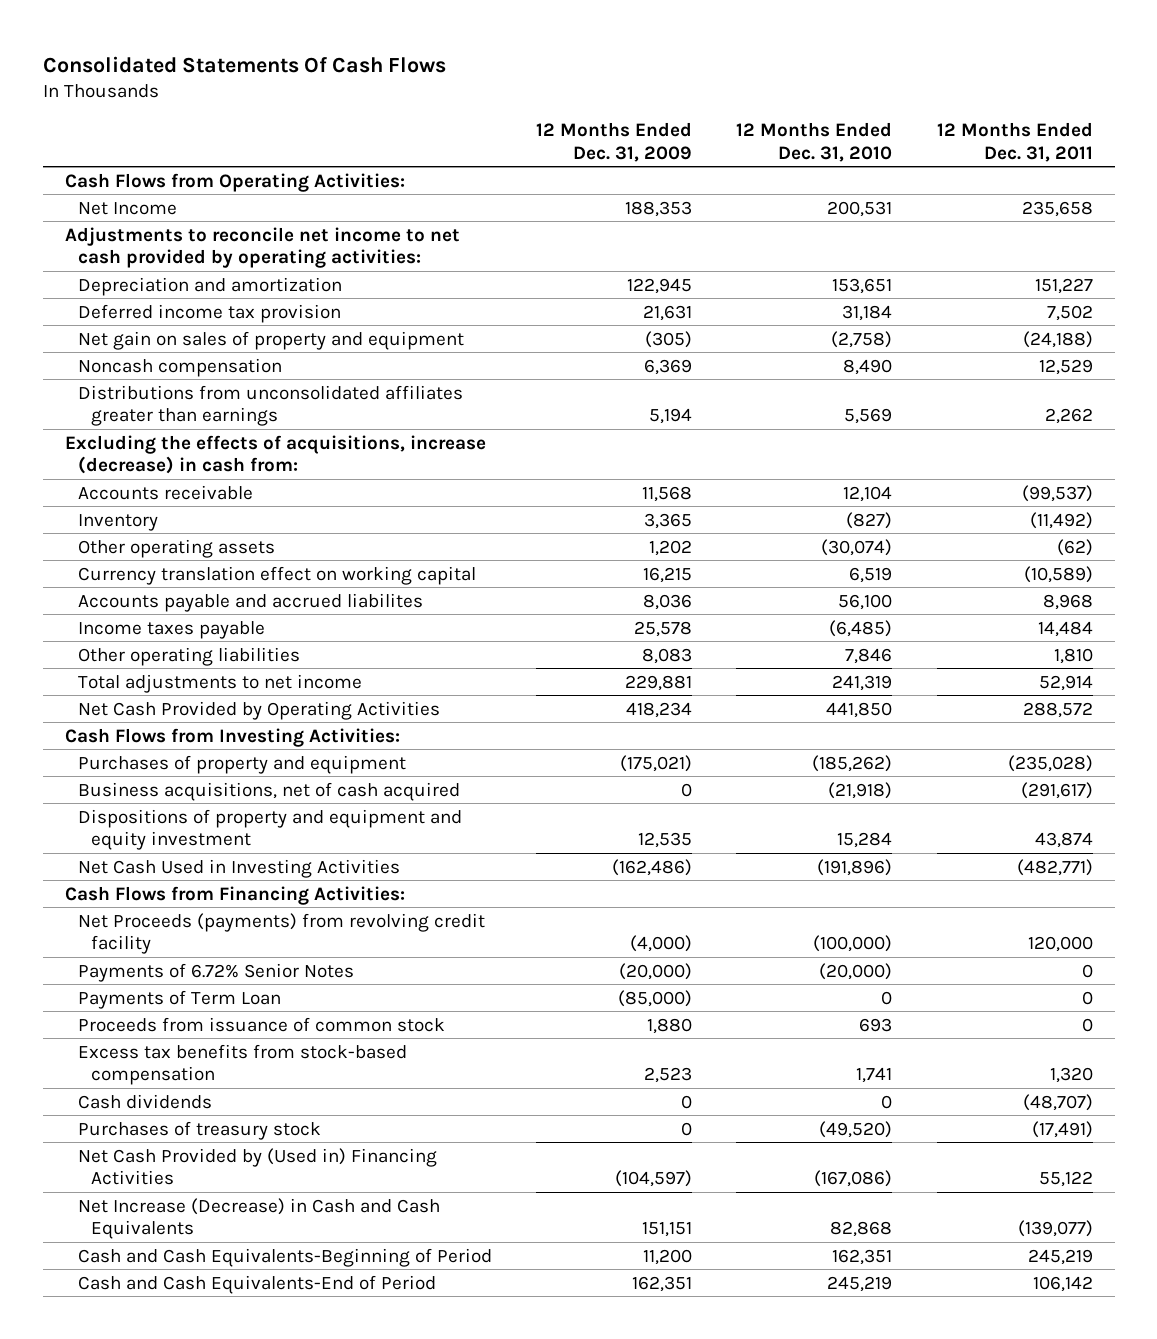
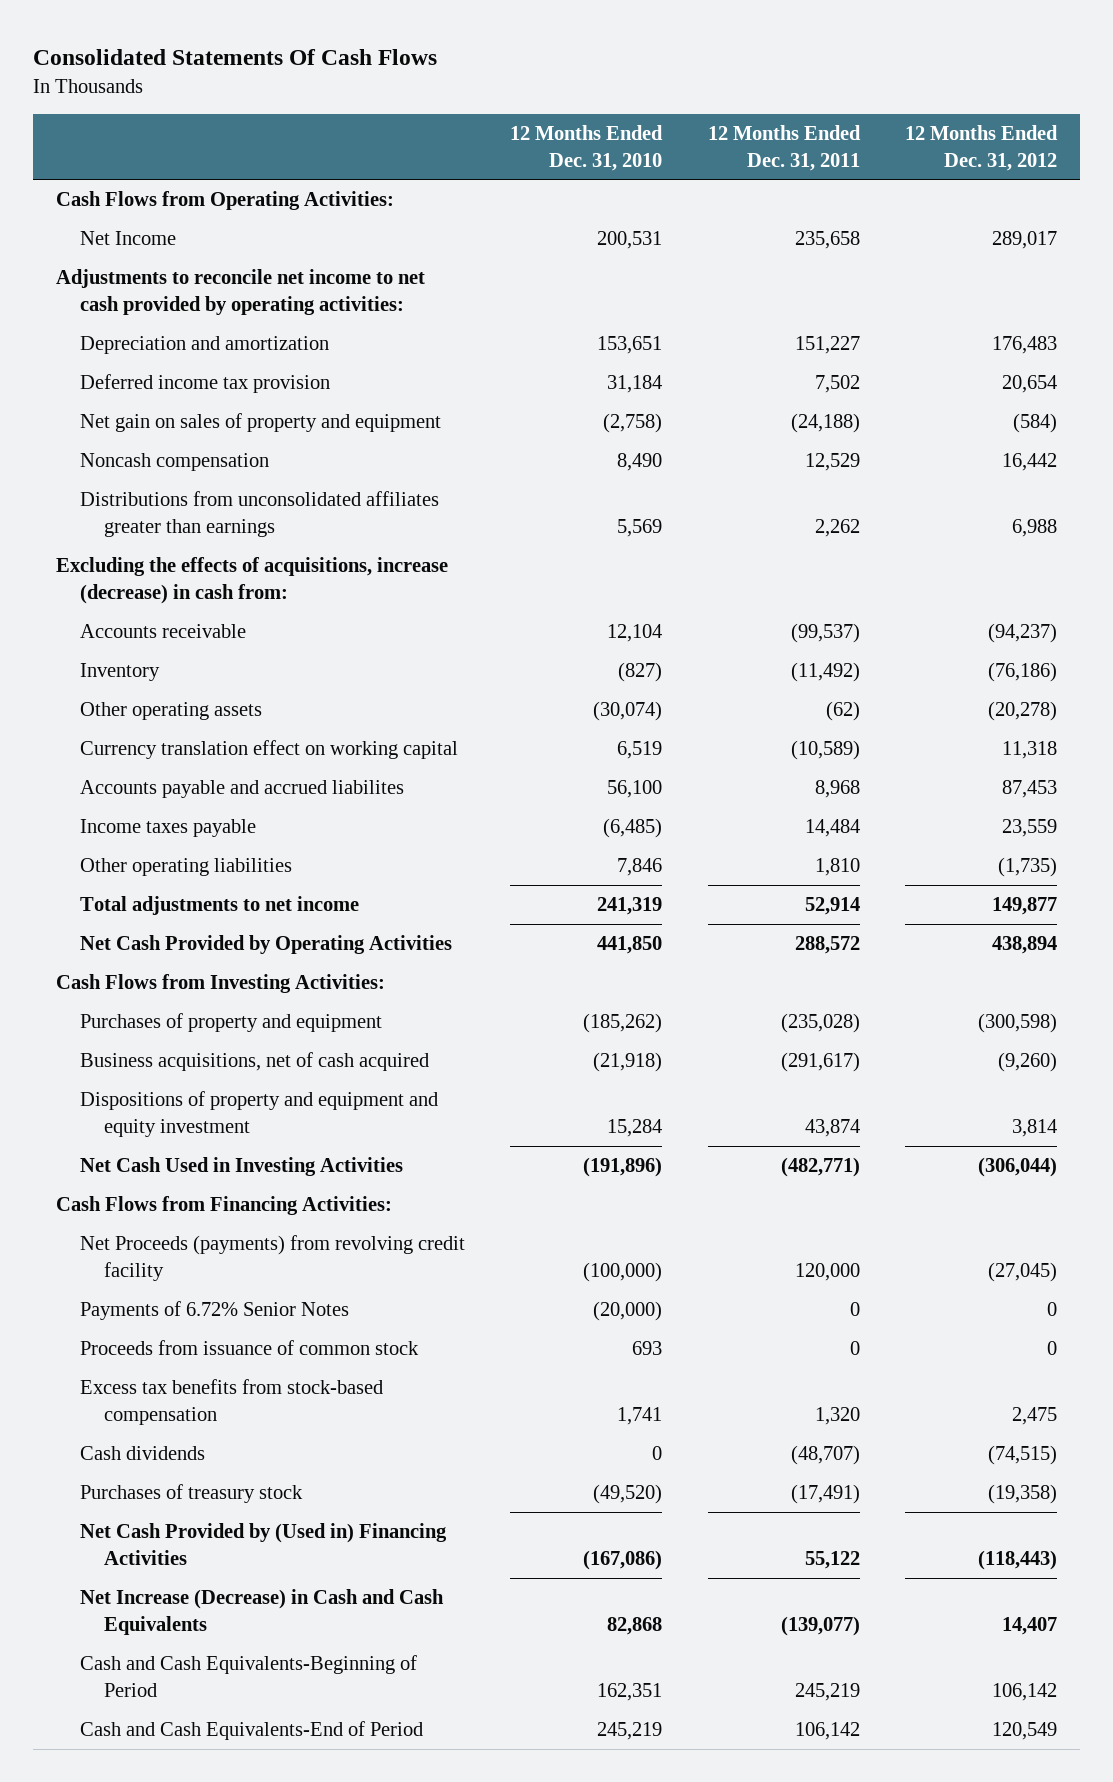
- | 12 Months Ended Dec. 31, 2009 | 12 Months Ended Dec. 31, 2010 | 12 Months Ended Dec. 31, 2011
+ | 12 Months Ended Dec. 31, 2010 | 12 Months Ended Dec. 31, 2011 | 12 Months Ended Dec. 31, 2012
- Payments of Term Loan | (85,000) | 0 | 0

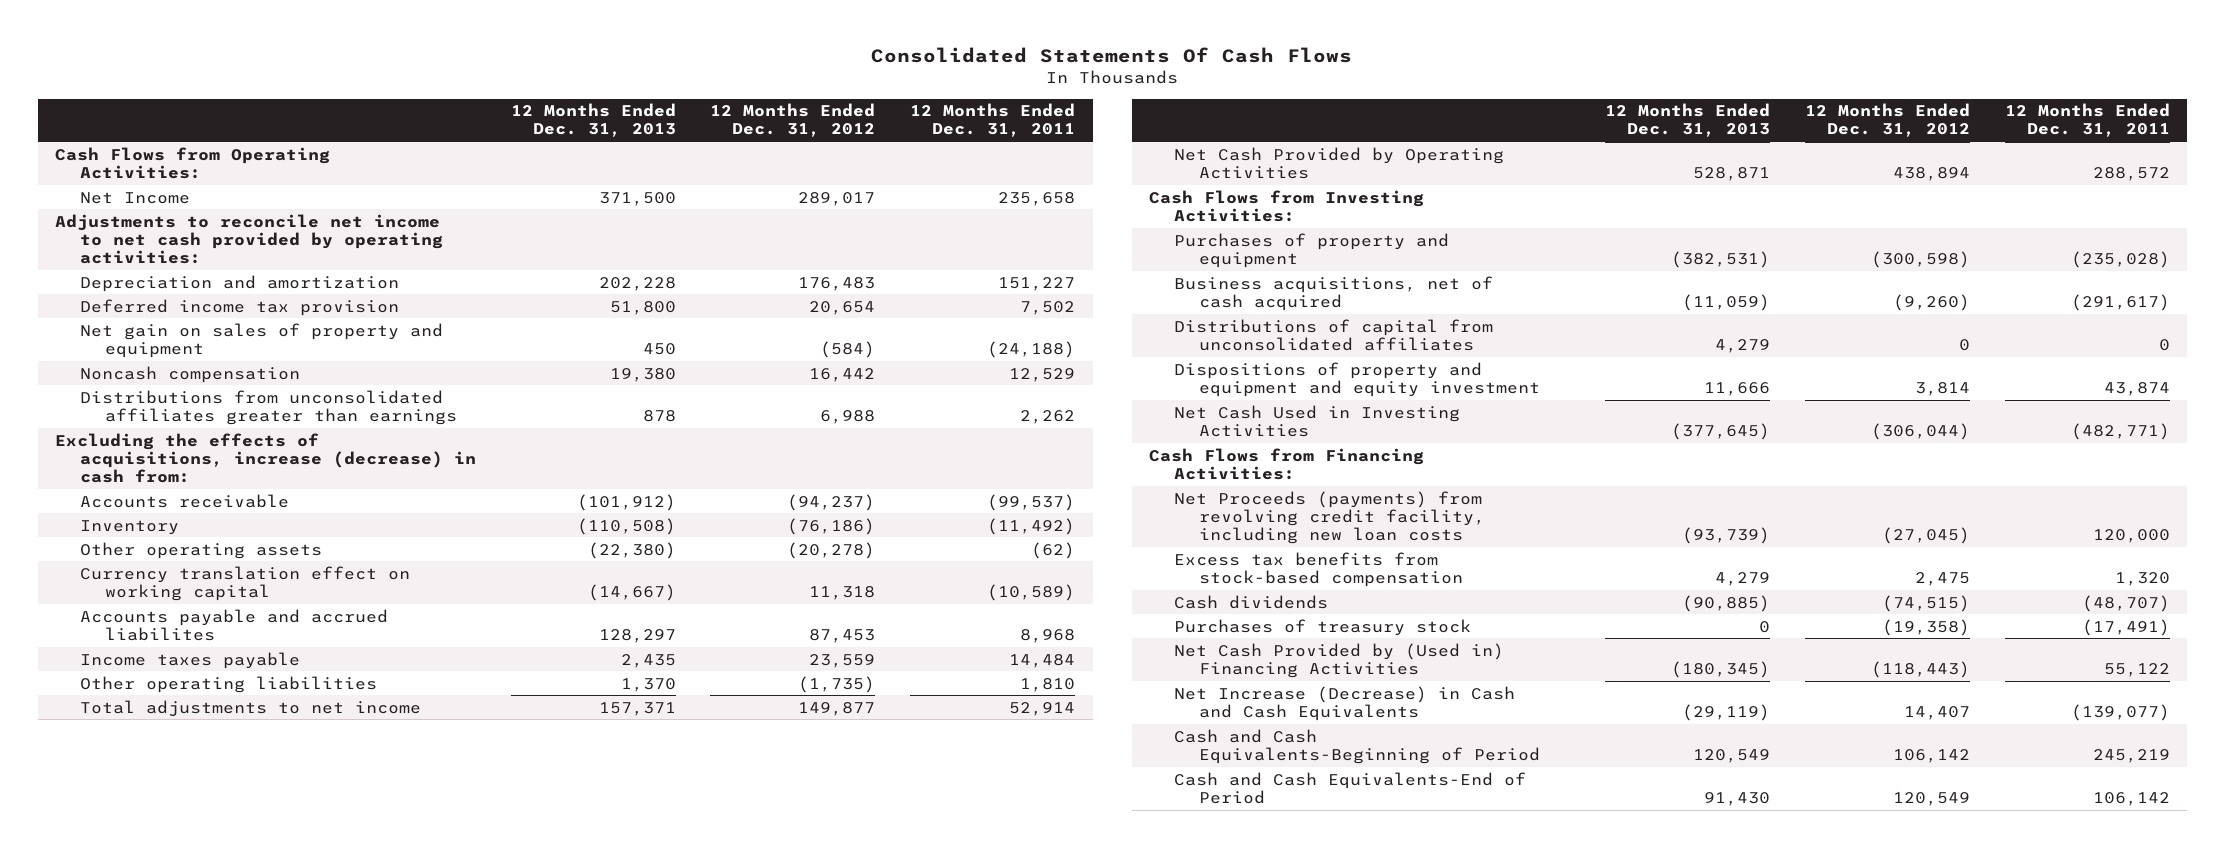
- | 12 Months Ended Dec. 31, 2010 | 12 Months Ended Dec. 31, 2011 | 12 Months Ended Dec. 31, 2012
+ | 12 Months Ended Dec. 31, 2013 | 12 Months Ended Dec. 31, 2012 | 12 Months Ended Dec. 31, 2011
+ Distributions of capital from unconsolidated affiliates | 4,279 | 0 | 0
- Net Proceeds (payments) from revolving credit facility | (100,000) | 120,000 | (27,045)
- Payments of 6.72% Senior Notes | (20,000) | 0 | 0
- Proceeds from issuance of common stock | 693 | 0 | 0
+ Net Proceeds (payments) from revolving credit facility, including new loan costs | (93,739) | (27,045) | 120,000

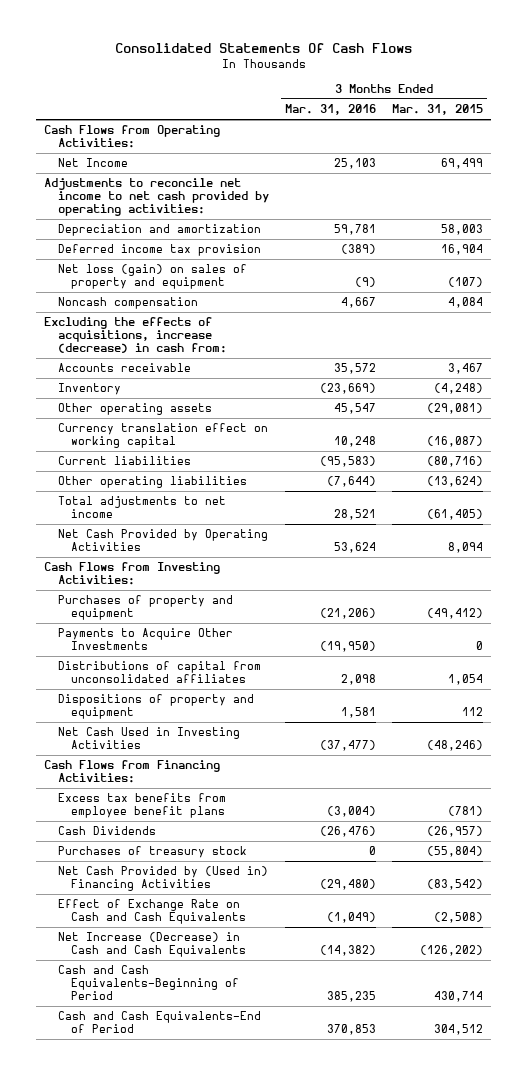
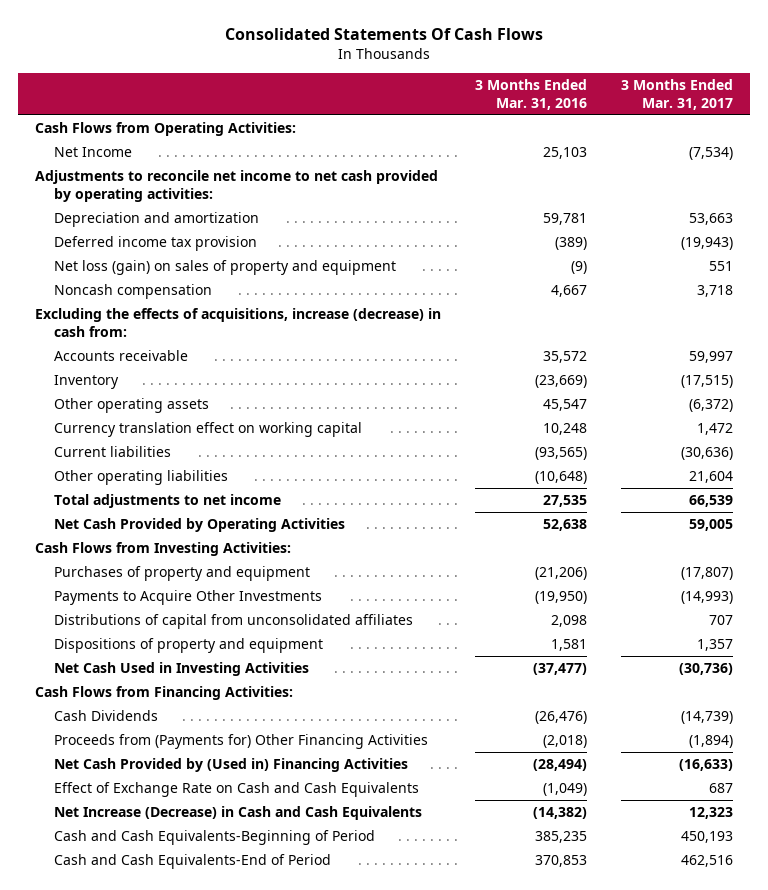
- | 3 Months Ended Mar. 31, 2016 | 3 Months Ended Mar. 31, 2015
+ | 3 Months Ended Mar. 31, 2016 | 3 Months Ended Mar. 31, 2017
- Current liabilities | (95,583) | (80,716)
- Other operating liabilities | (7,644) | (13,624)
- Total adjustments to net income | 28,521 | (61,405)
- Net Cash Provided by Operating Activities | 53,624 | 8,094
+ Current liabilities | (93,565) | (30,636)
+ Other operating liabilities | (10,648) | 21,604
+ Total adjustments to net income | 27,535 | 66,539
+ Net Cash Provided by Operating Activities | 52,638 | 59,005
- Excess tax benefits from employee benefit plans | (3,004) | (781)
- Purchases of treasury stock | 0 | (55,804)
- Net Cash Provided by (Used in) Financing Activities | (29,480) | (83,542)
+ Proceeds from (Payments for) Other Financing Activities | (2,018) | (1,894)
+ Net Cash Provided by (Used in) Financing Activities | (28,494) | (16,633)

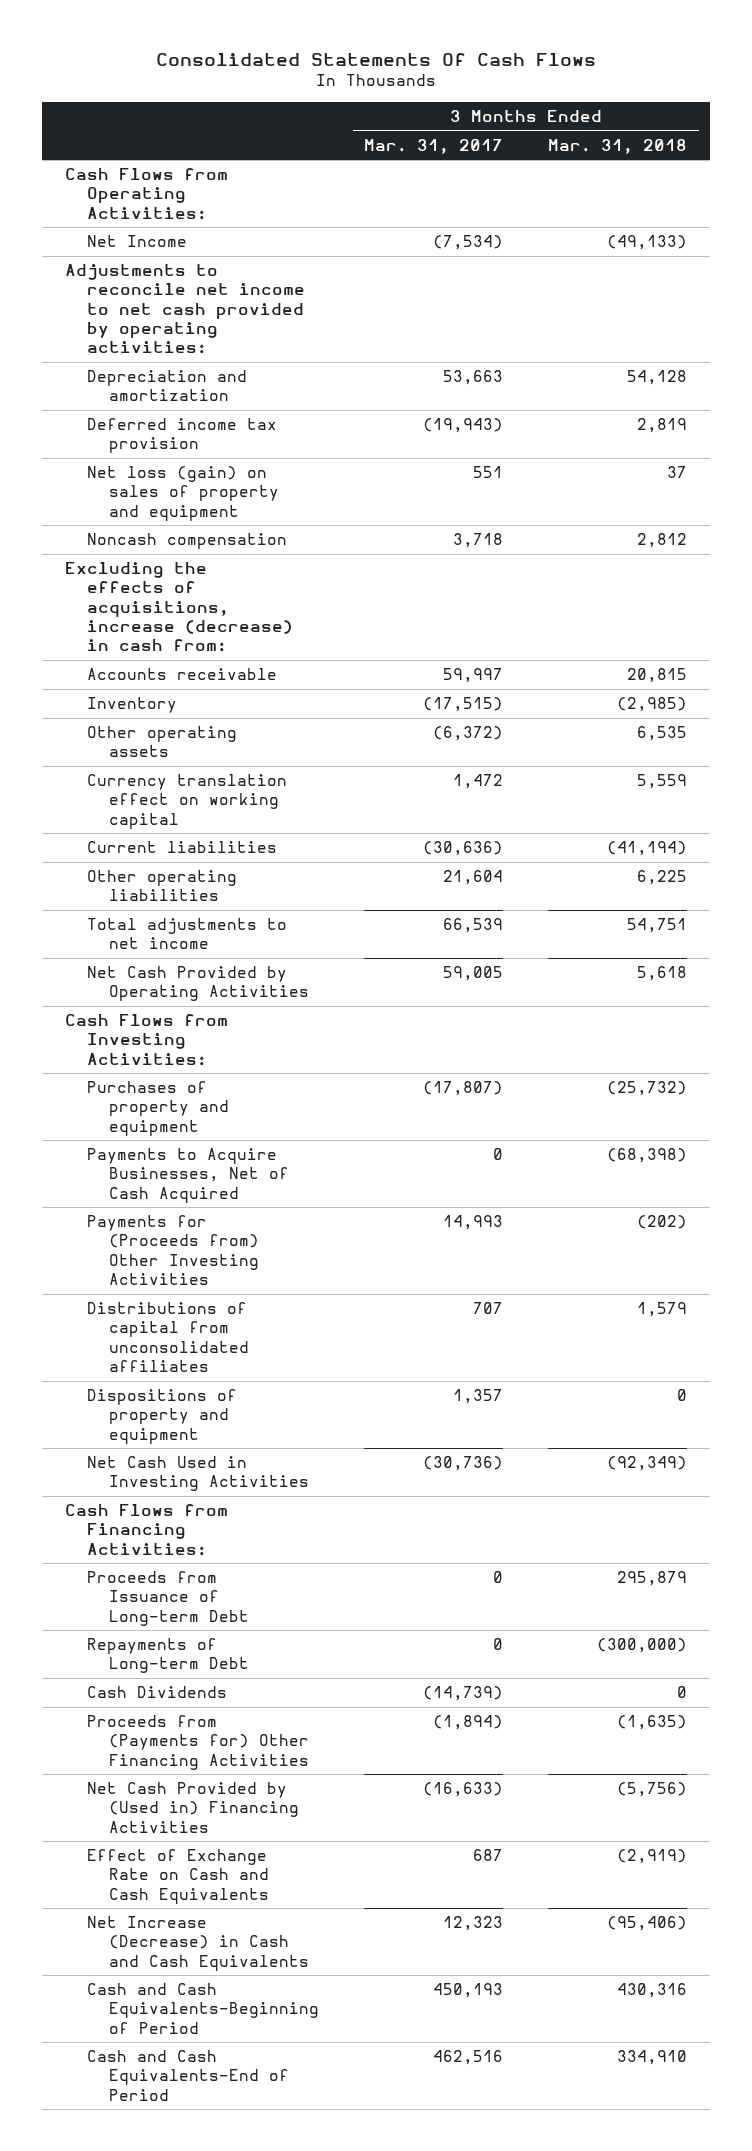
- | 3 Months Ended Mar. 31, 2016 | 3 Months Ended Mar. 31, 2017
+ | 3 Months Ended Mar. 31, 2017 | 3 Months Ended Mar. 31, 2018
- Payments to Acquire Other Investments | (19,950) | (14,993)
+ Payments to Acquire Businesses, Net of Cash Acquired | 0 | (68,398)
+ Payments for (Proceeds from) Other Investing Activities | 14,993 | (202)
+ Proceeds from Issuance of Long-term Debt | 0 | 295,879
+ Repayments of Long-term Debt | 0 | (300,000)

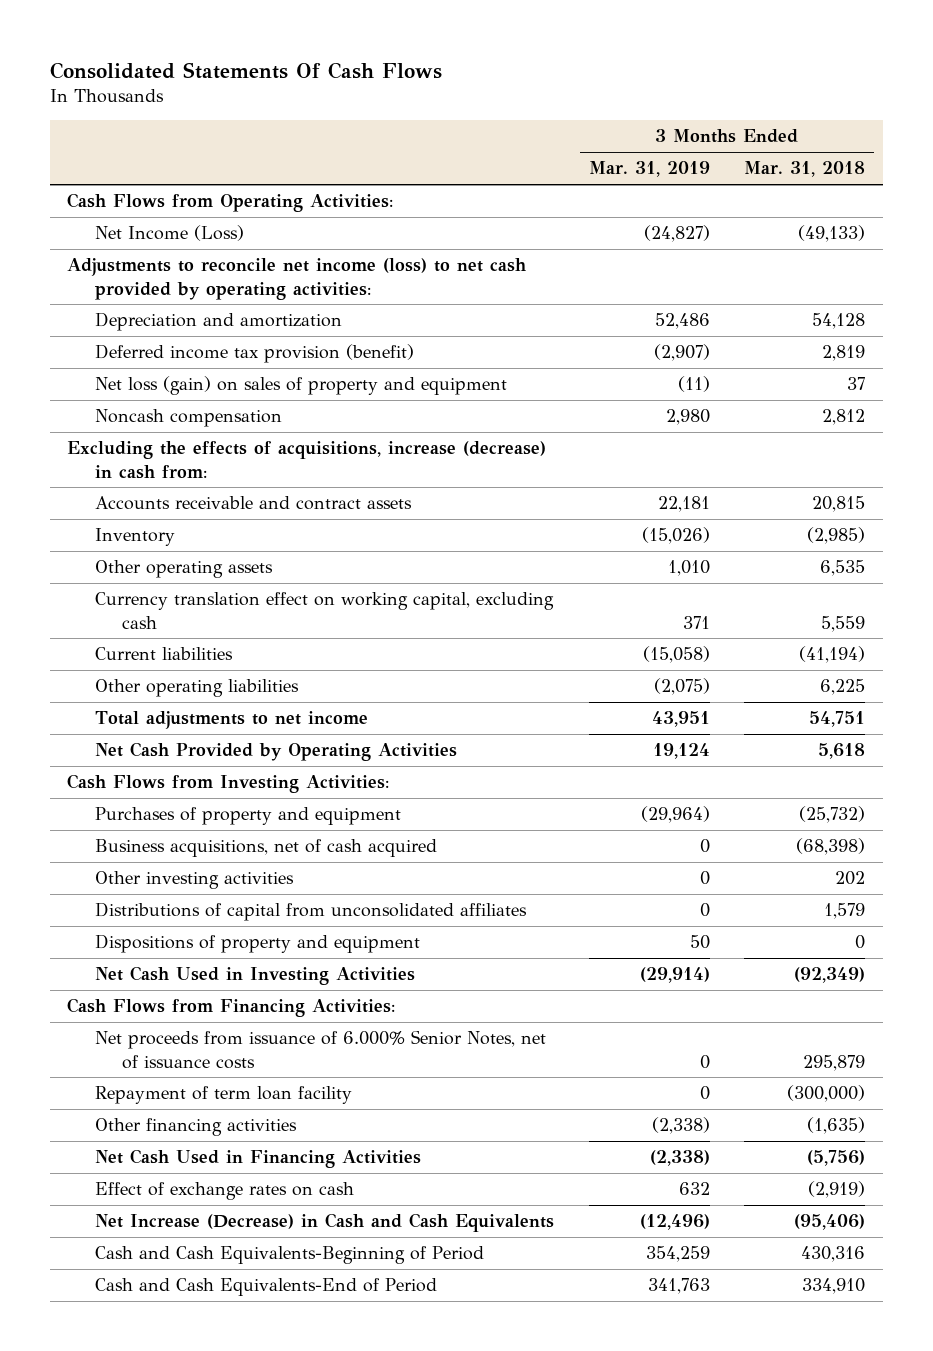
- | 3 Months Ended Mar. 31, 2017 | 3 Months Ended Mar. 31, 2018
+ | 3 Months Ended Mar. 31, 2019 | 3 Months Ended Mar. 31, 2018
- Net Income | (7,534) | (49,133)
- Adjustments to reconcile net income to net cash provided by operating activities:
+ Net Income (Loss) | (24,827) | (49,133)
+ Adjustments to reconcile net income (loss) to net cash provided by operating activities:
- Deferred income tax provision | (19,943) | 2,819
+ Deferred income tax provision (benefit) | (2,907) | 2,819
- Accounts receivable | 59,997 | 20,815
+ Accounts receivable and contract assets | 22,181 | 20,815
- Currency translation effect on working capital | 1,472 | 5,559
+ Currency translation effect on working capital, excluding cash | 371 | 5,559
- Payments to Acquire Businesses, Net of Cash Acquired | 0 | (68,398)
- Payments for (Proceeds from) Other Investing Activities | 14,993 | (202)
+ Business acquisitions, net of cash acquired | 0 | (68,398)
+ Other investing activities | 0 | 202
- Proceeds from Issuance of Long-term Debt | 0 | 295,879
- Repayments of Long-term Debt | 0 | (300,000)
- Cash Dividends | (14,739) | 0
- Proceeds from (Payments for) Other Financing Activities | (1,894) | (1,635)
- Net Cash Provided by (Used in) Financing Activities | (16,633) | (5,756)
- Effect of Exchange Rate on Cash and Cash Equivalents | 687 | (2,919)
+ Net proceeds from issuance of 6.000% Senior Notes, net of issuance costs | 0 | 295,879
+ Repayment of term loan facility | 0 | (300,000)
+ Other financing activities | (2,338) | (1,635)
+ Net Cash Used in Financing Activities | (2,338) | (5,756)
+ Effect of exchange rates on cash | 632 | (2,919)

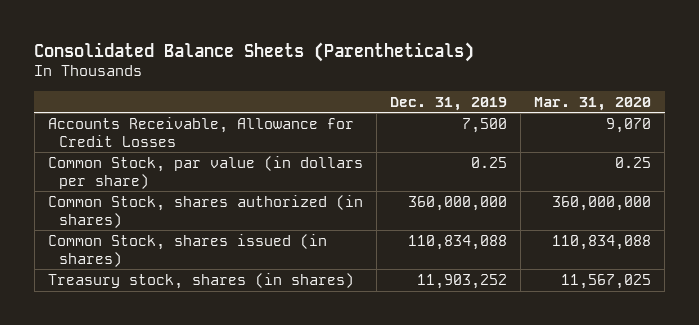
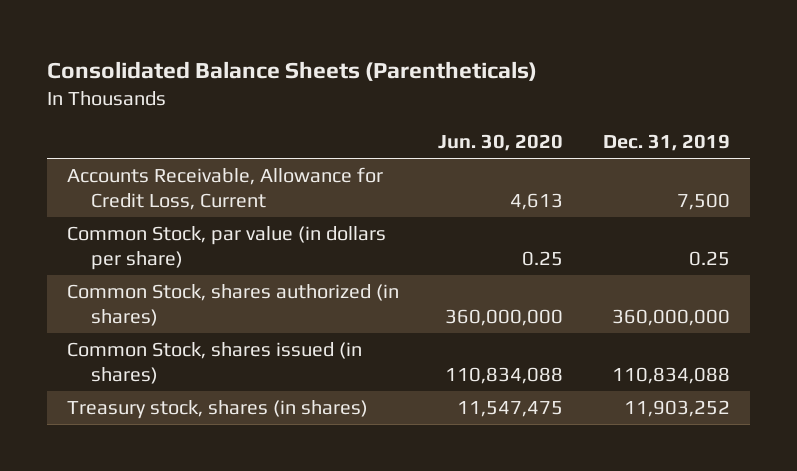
- | Dec. 31, 2019 | Mar. 31, 2020
+ | Jun. 30, 2020 | Dec. 31, 2019
- Accounts Receivable, Allowance for Credit Losses | 7,500 | 9,070
+ Accounts Receivable, Allowance for Credit Loss, Current | 4,613 | 7,500

